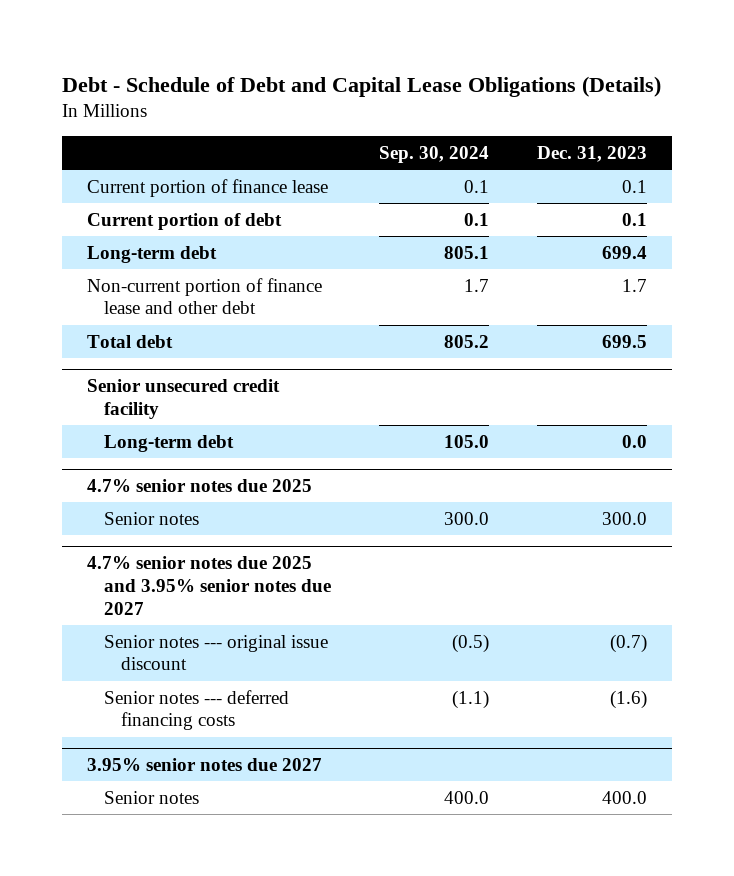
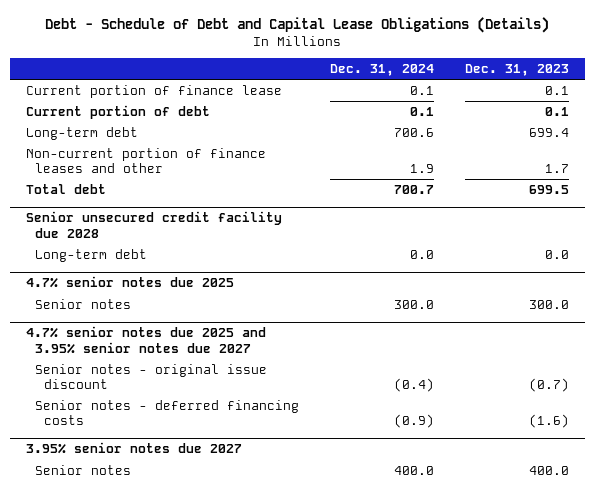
- | Sep. 30, 2024 | Dec. 31, 2023
+ | Dec. 31, 2024 | Dec. 31, 2023
- Non-current portion of finance lease and other debt | 1.7 | 1.7
+ Non-current portion of finance leases and other | 1.9 | 1.7
- Senior unsecured credit facility
+ Senior unsecured credit facility due 2028
@ 4.7% senior notes due 2025 and 3.95% senior notes due 2027
- Senior notes --- original issue discount | (0.5) | (0.7)
- Senior notes --- deferred financing costs | (1.1) | (1.6)
+ Senior notes - original issue discount | (0.4) | (0.7)
+ Senior notes - deferred financing costs | (0.9) | (1.6)

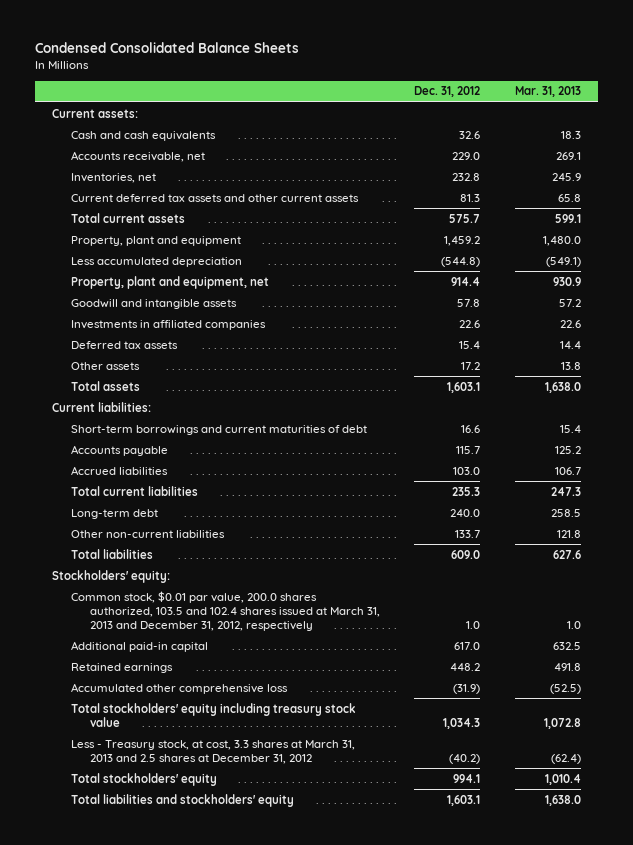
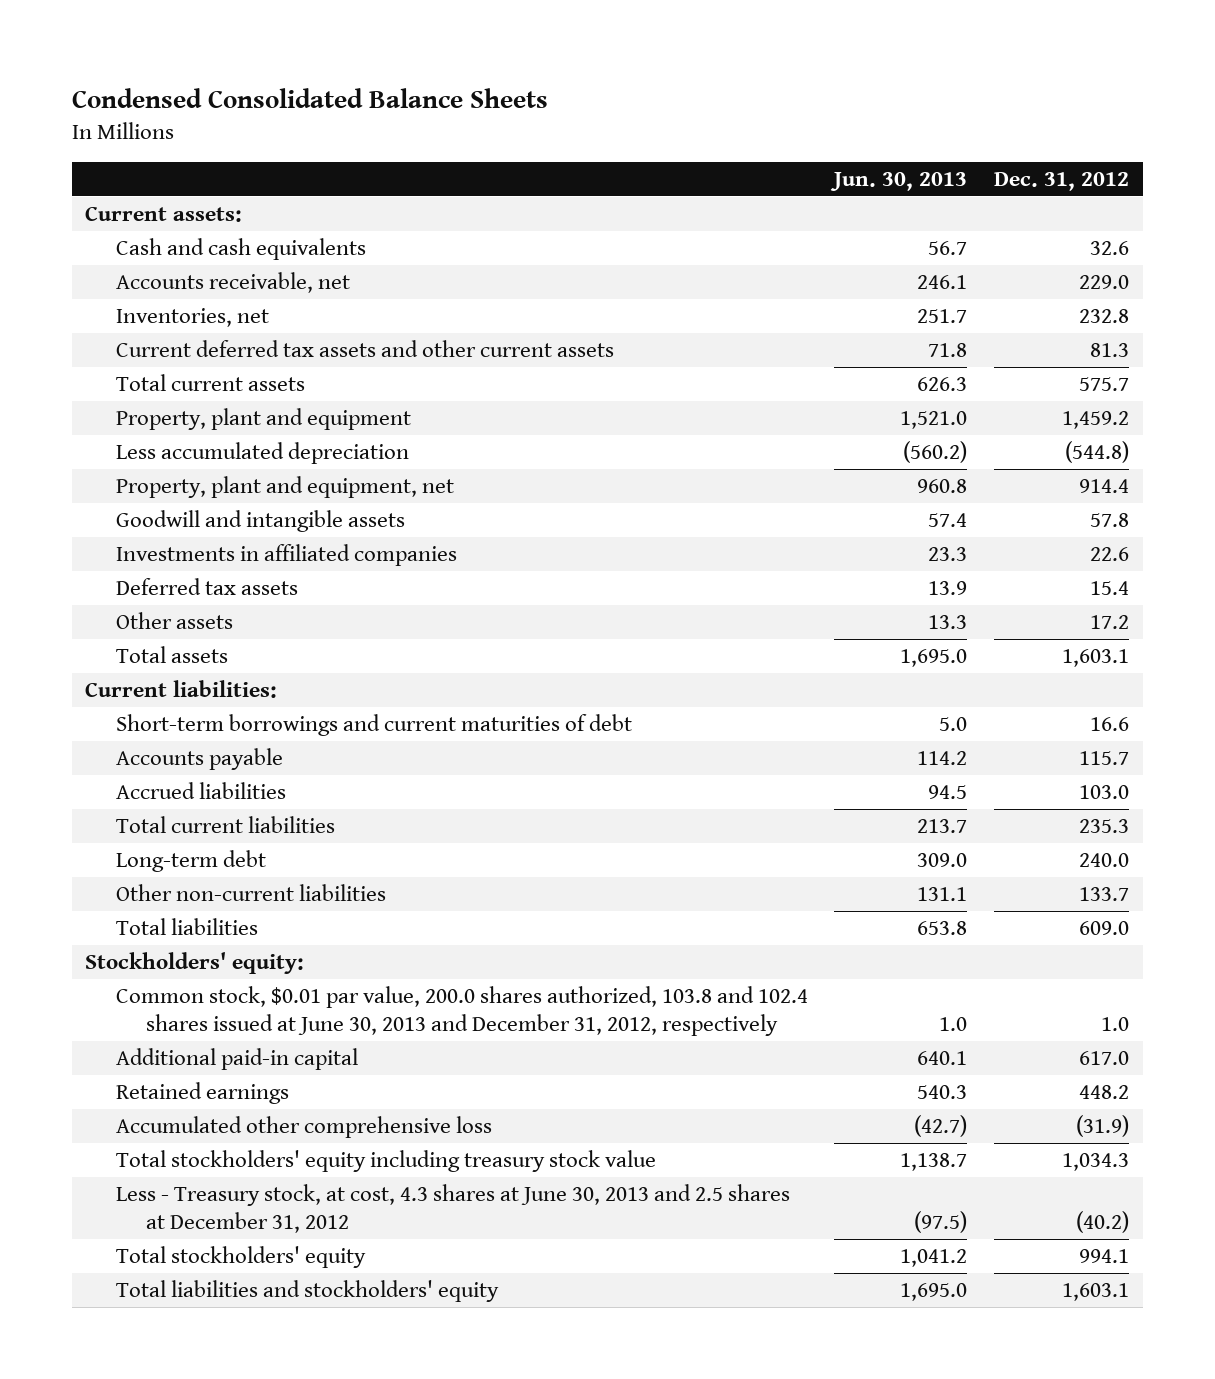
- | Dec. 31, 2012 | Mar. 31, 2013
+ | Jun. 30, 2013 | Dec. 31, 2012
- Common stock, $0.01 par value, 200.0 shares authorized, 103.5 and 102.4 shares issued at March 31, 2013 and December 31, 2012, respectively | 1.0 | 1.0
+ Common stock, $0.01 par value, 200.0 shares authorized, 103.8 and 102.4 shares issued at June 30, 2013 and December 31, 2012, respectively | 1.0 | 1.0
- Less - Treasury stock, at cost, 3.3 shares at March 31, 2013 and 2.5 shares at December 31, 2012 | (40.2) | (62.4)
+ Less - Treasury stock, at cost, 4.3 shares at June 30, 2013 and 2.5 shares at December 31, 2012 | (97.5) | (40.2)

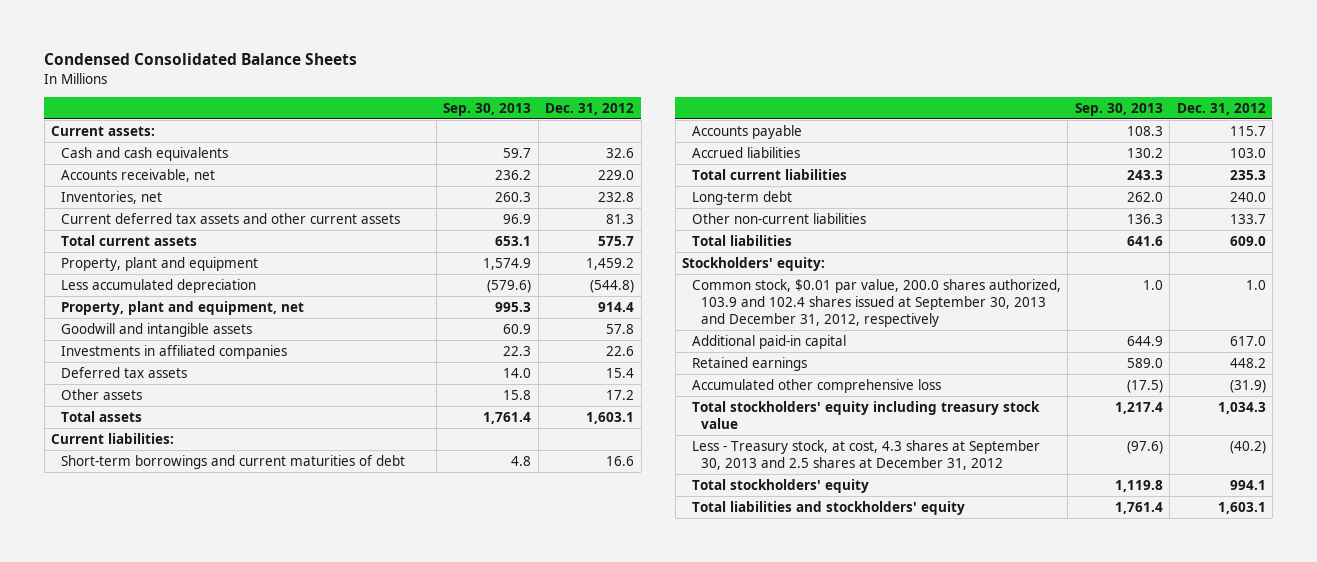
- | Jun. 30, 2013 | Dec. 31, 2012
+ | Sep. 30, 2013 | Dec. 31, 2012
- Common stock, $0.01 par value, 200.0 shares authorized, 103.8 and 102.4 shares issued at June 30, 2013 and December 31, 2012, respectively | 1.0 | 1.0
+ Common stock, $0.01 par value, 200.0 shares authorized, 103.9 and 102.4 shares issued at September 30, 2013 and December 31, 2012, respectively | 1.0 | 1.0
- Less - Treasury stock, at cost, 4.3 shares at June 30, 2013 and 2.5 shares at December 31, 2012 | (97.5) | (40.2)
+ Less - Treasury stock, at cost, 4.3 shares at September 30, 2013 and 2.5 shares at December 31, 2012 | (97.6) | (40.2)

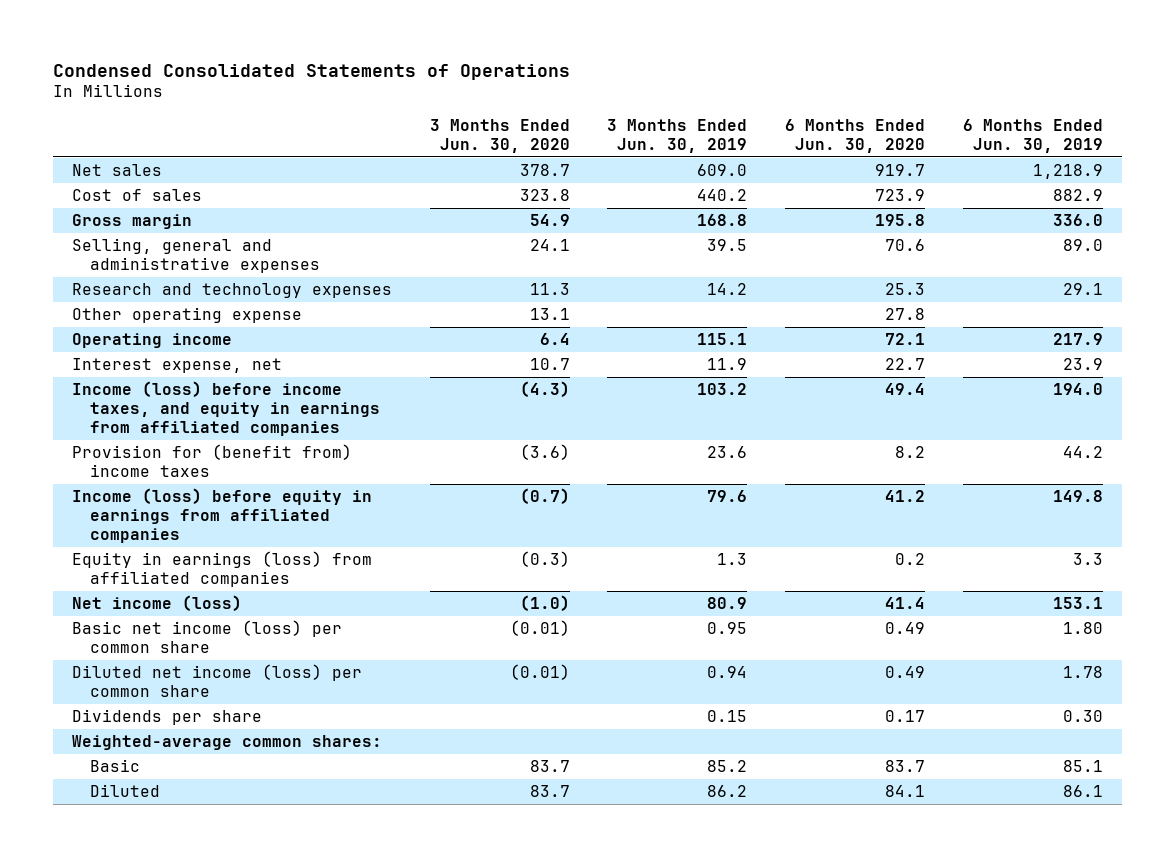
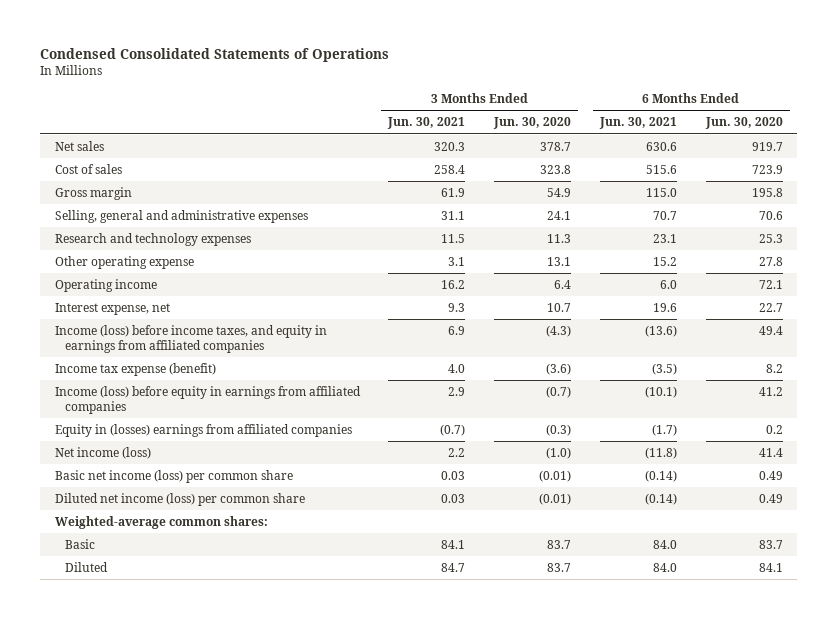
- | 3 Months Ended Jun. 30, 2020 | 3 Months Ended Jun. 30, 2019 | 6 Months Ended Jun. 30, 2020 | 6 Months Ended Jun. 30, 2019
+ | 3 Months Ended Jun. 30, 2021 | 3 Months Ended Jun. 30, 2020 | 6 Months Ended Jun. 30, 2021 | 6 Months Ended Jun. 30, 2020
- Provision for (benefit from) income taxes | (3.6) | 23.6 | 8.2 | 44.2
+ Income tax expense (benefit) | 4.0 | (3.6) | (3.5) | 8.2
- Equity in earnings (loss) from affiliated companies | (0.3) | 1.3 | 0.2 | 3.3
+ Equity in (losses) earnings from affiliated companies | (0.7) | (0.3) | (1.7) | 0.2
- Dividends per share | | 0.15 | 0.17 | 0.30

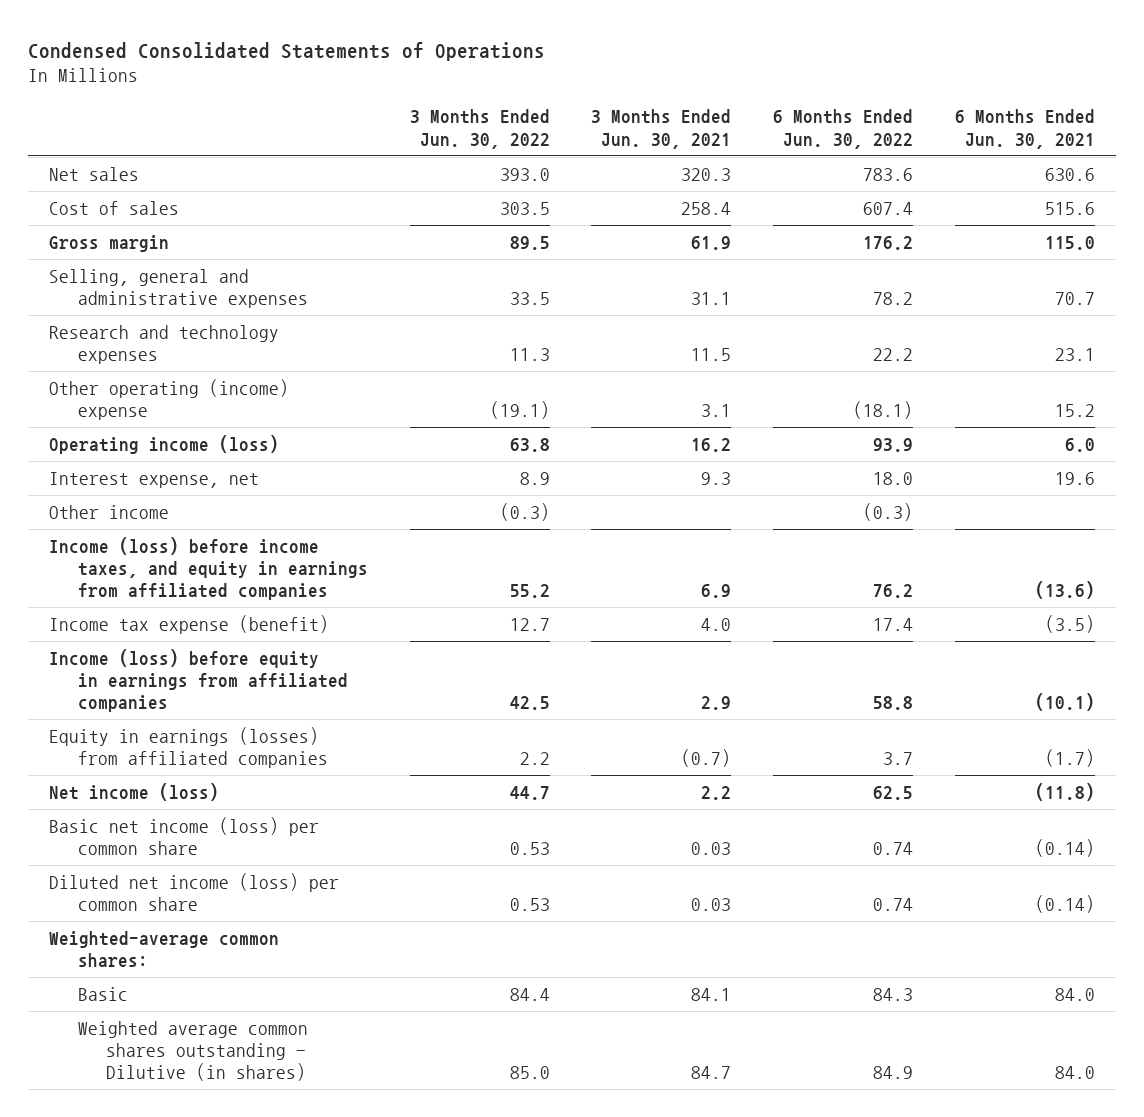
- | 3 Months Ended Jun. 30, 2021 | 3 Months Ended Jun. 30, 2020 | 6 Months Ended Jun. 30, 2021 | 6 Months Ended Jun. 30, 2020
+ | 3 Months Ended Jun. 30, 2022 | 3 Months Ended Jun. 30, 2021 | 6 Months Ended Jun. 30, 2022 | 6 Months Ended Jun. 30, 2021
- Other operating expense | 3.1 | 13.1 | 15.2 | 27.8
- Operating income | 16.2 | 6.4 | 6.0 | 72.1
+ Other operating (income) expense | (19.1) | 3.1 | (18.1) | 15.2
+ Operating income (loss) | 63.8 | 16.2 | 93.9 | 6.0
+ Other income | (0.3) | | (0.3) |
- Equity in (losses) earnings from affiliated companies | (0.7) | (0.3) | (1.7) | 0.2
+ Equity in earnings (losses) from affiliated companies | 2.2 | (0.7) | 3.7 | (1.7)
- Diluted | 84.7 | 83.7 | 84.0 | 84.1
+ Weighted average common shares outstanding - Dilutive (in shares) | 85.0 | 84.7 | 84.9 | 84.0

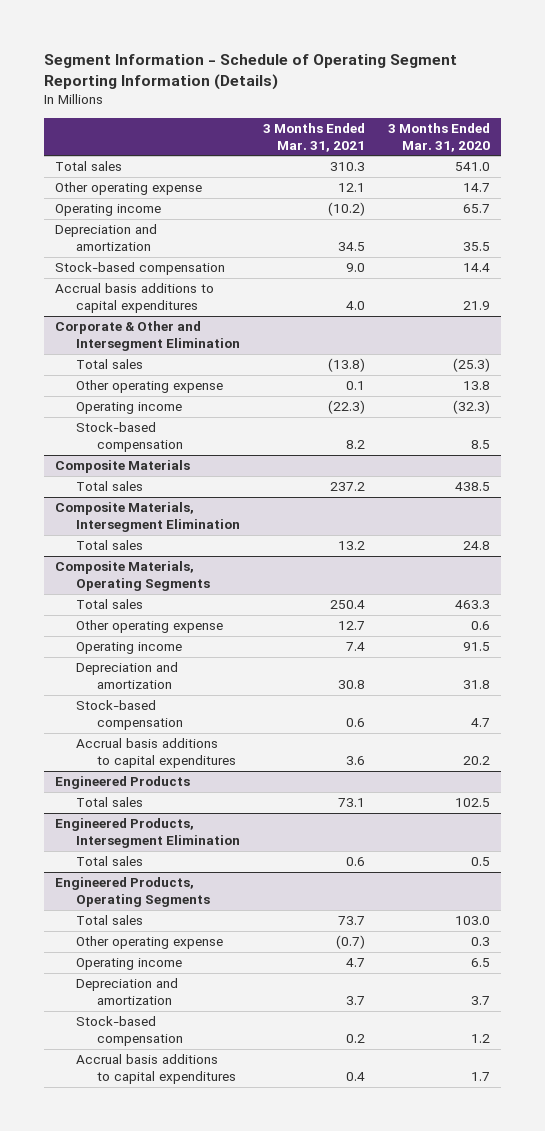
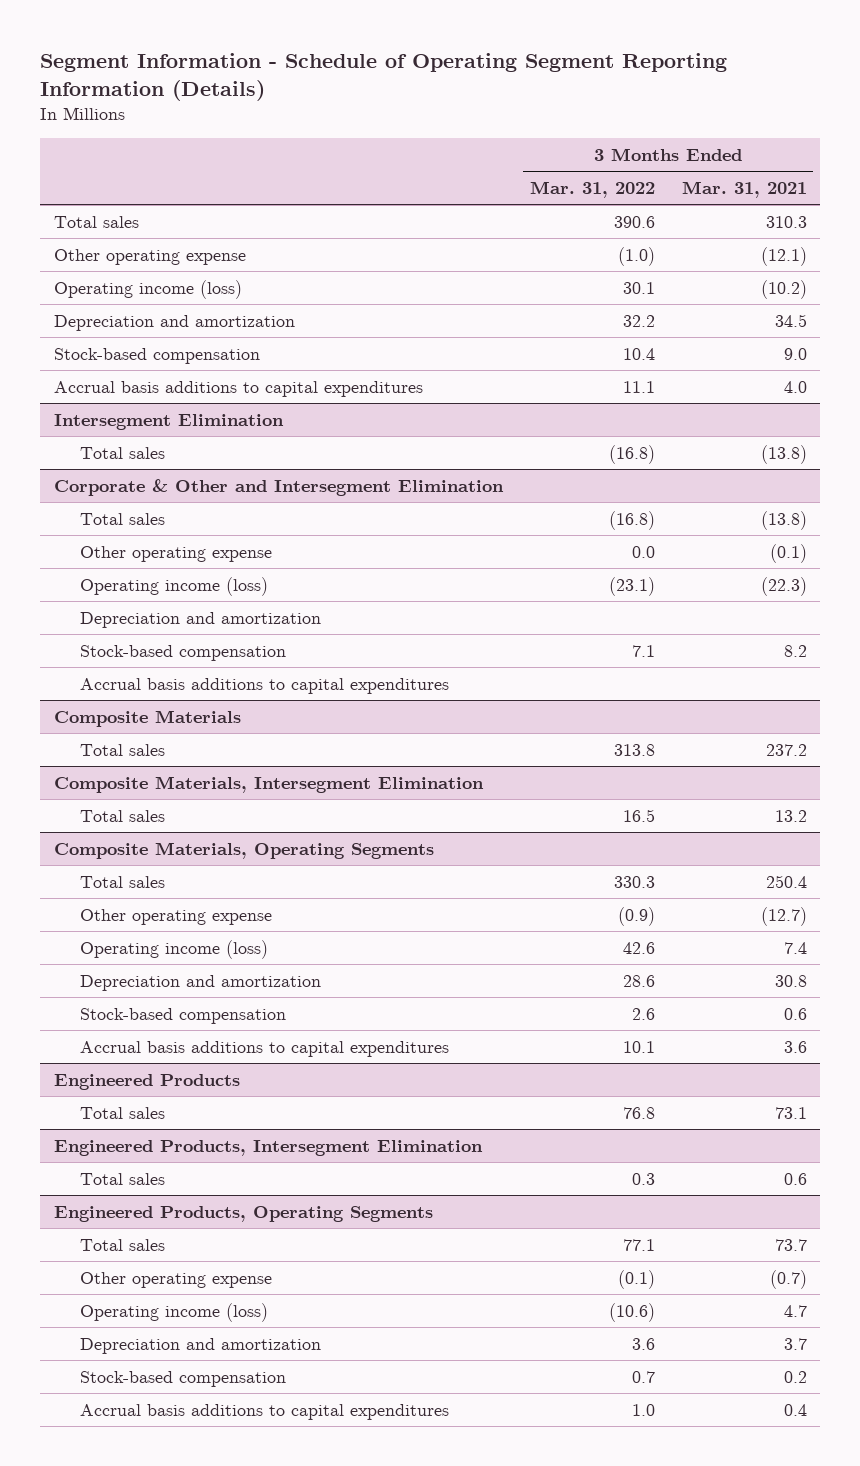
- | 3 Months Ended Mar. 31, 2021 | 3 Months Ended Mar. 31, 2020
+ | 3 Months Ended Mar. 31, 2022 | 3 Months Ended Mar. 31, 2021
- Other operating expense | 12.1 | 14.7
- Operating income | (10.2) | 65.7
+ Other operating expense | (1.0) | (12.1)
+ Operating income (loss) | 30.1 | (10.2)
+ Intersegment Elimination
+ Total sales | (16.8) | (13.8)
@ Corporate & Other and Intersegment Elimination
- Other operating expense | 0.1 | 13.8
- Operating income | (22.3) | (32.3)
+ Other operating expense | 0.0 | (0.1)
+ Operating income (loss) | (23.1) | (22.3)
+ Depreciation and amortization
+ Accrual basis additions to capital expenditures
@ Composite Materials, Operating Segments
- Other operating expense | 12.7 | 0.6
- Operating income | 7.4 | 91.5
+ Other operating expense | (0.9) | (12.7)
+ Operating income (loss) | 42.6 | 7.4
@ Engineered Products, Operating Segments
- Operating income | 4.7 | 6.5
+ Operating income (loss) | (10.6) | 4.7

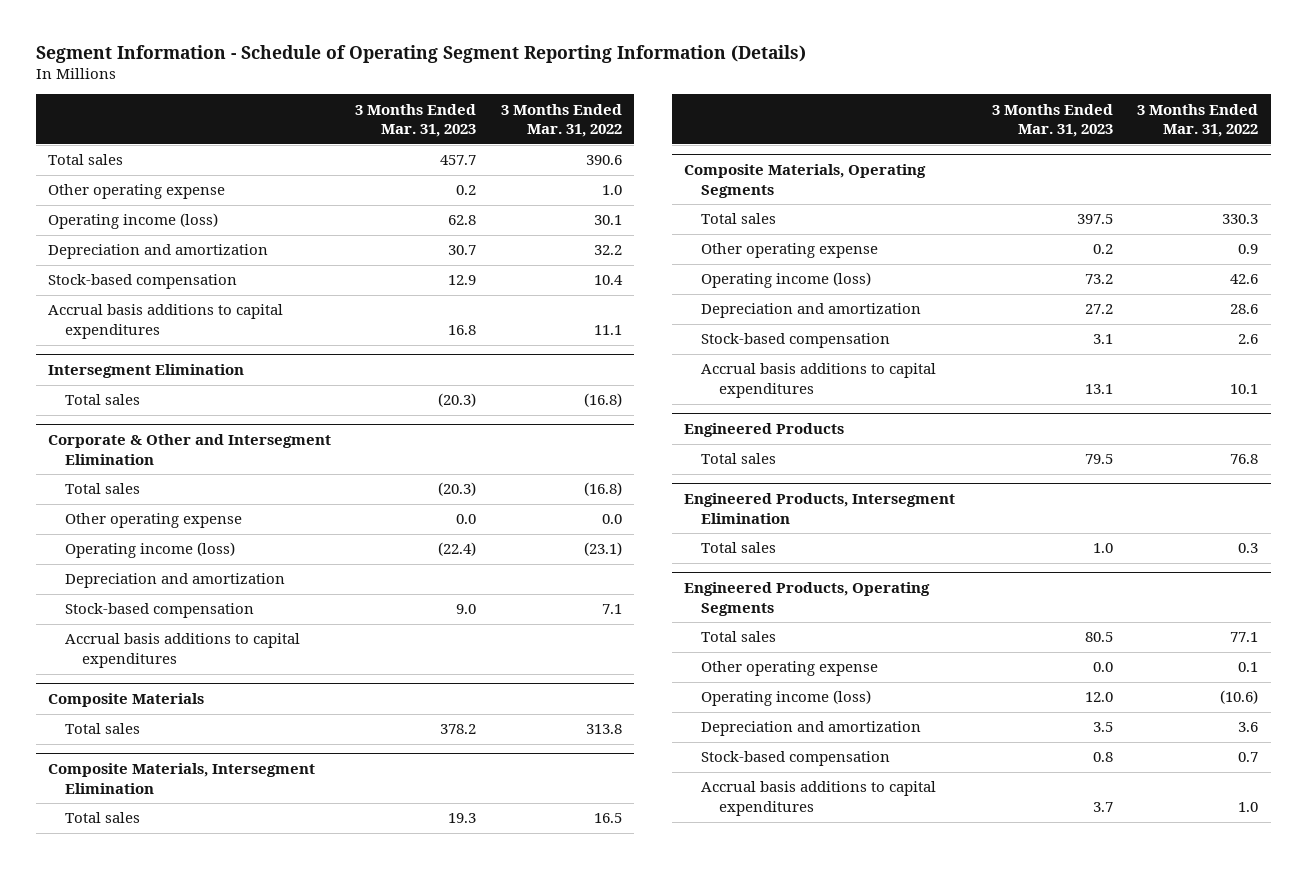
- | 3 Months Ended Mar. 31, 2022 | 3 Months Ended Mar. 31, 2021
+ | 3 Months Ended Mar. 31, 2023 | 3 Months Ended Mar. 31, 2022
- Other operating expense | (1.0) | (12.1)
+ Other operating expense | 0.2 | 1.0
@ Composite Materials, Operating Segments
- Other operating expense | (0.9) | (12.7)
+ Other operating expense | 0.2 | 0.9
@ Engineered Products, Operating Segments
- Other operating expense | (0.1) | (0.7)
+ Other operating expense | 0.0 | 0.1

